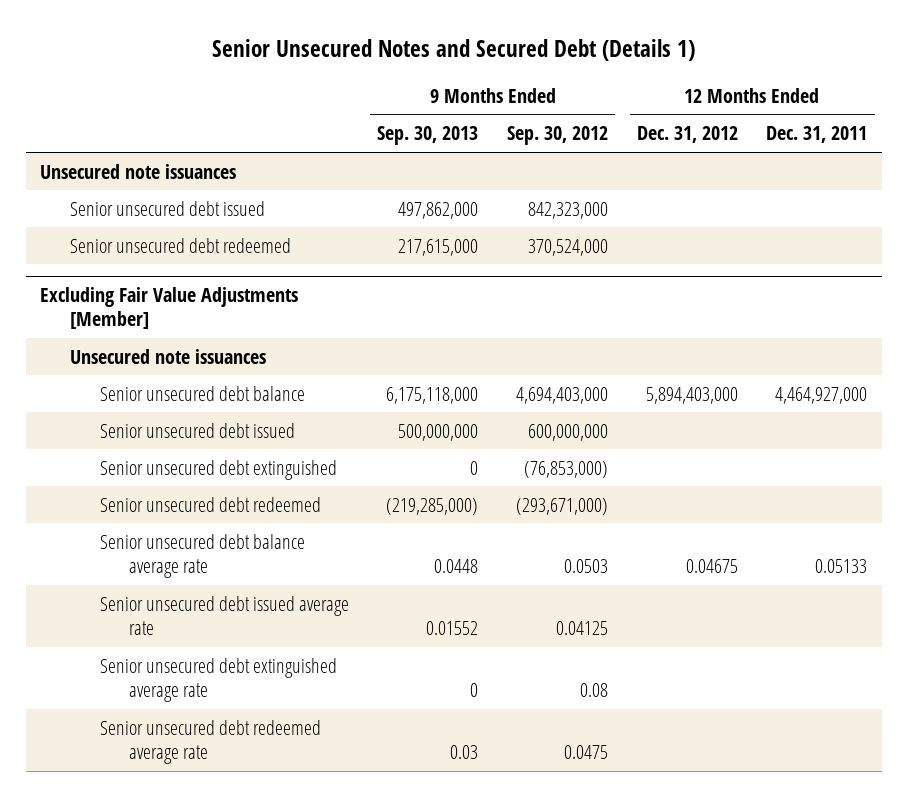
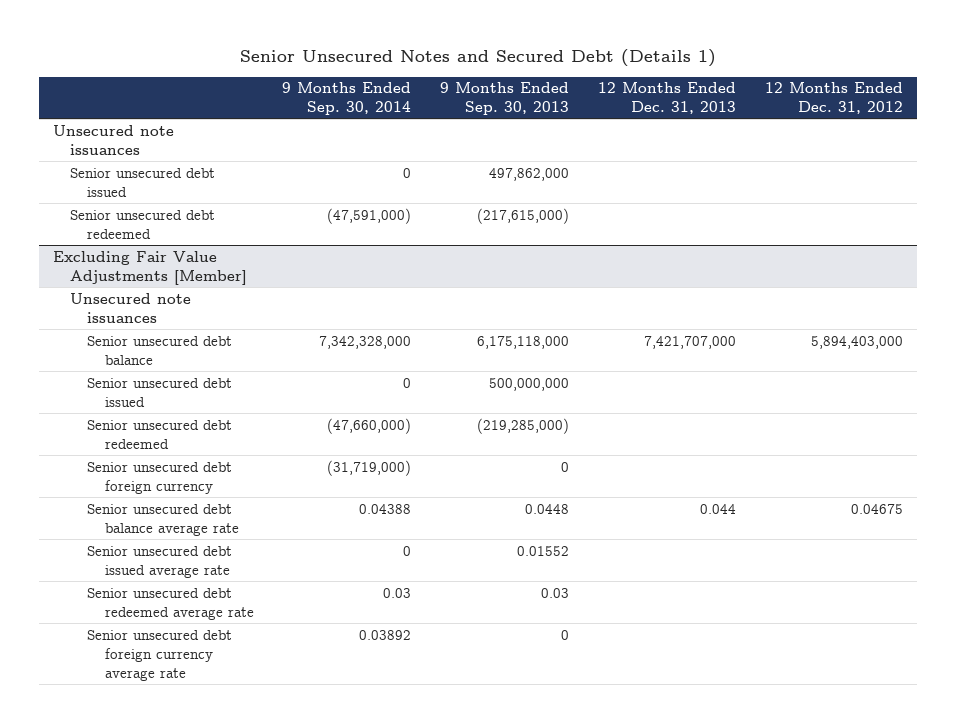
- | 9 Months Ended Sep. 30, 2013 | 9 Months Ended Sep. 30, 2012 | 12 Months Ended Dec. 31, 2012 | 12 Months Ended Dec. 31, 2011
+ | 9 Months Ended Sep. 30, 2014 | 9 Months Ended Sep. 30, 2013 | 12 Months Ended Dec. 31, 2013 | 12 Months Ended Dec. 31, 2012
- Senior unsecured debt redeemed | 217,615,000 | 370,524,000 | |
+ Senior unsecured debt redeemed | (47,591,000) | (217,615,000) | |
@ Excluding Fair Value Adjustments [Member]
- Senior unsecured debt extinguished | 0 | (76,853,000) | |
+ Senior unsecured debt foreign currency | (31,719,000) | 0 | |
- Senior unsecured debt extinguished average rate | 0 | 0.08 | |
+ Senior unsecured debt foreign currency average rate | 0.03892 | 0 | |

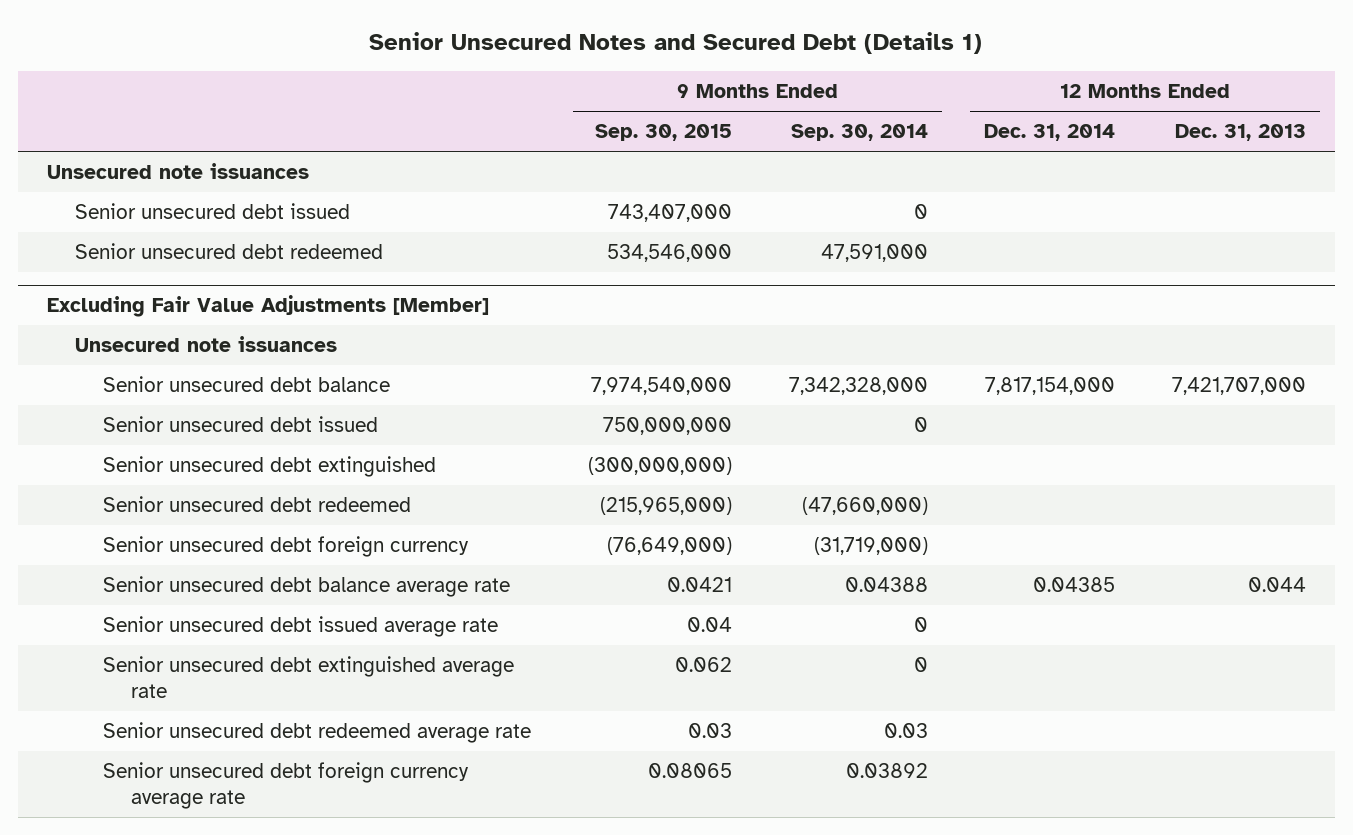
- | 9 Months Ended Sep. 30, 2014 | 9 Months Ended Sep. 30, 2013 | 12 Months Ended Dec. 31, 2013 | 12 Months Ended Dec. 31, 2012
+ | 9 Months Ended Sep. 30, 2015 | 9 Months Ended Sep. 30, 2014 | 12 Months Ended Dec. 31, 2014 | 12 Months Ended Dec. 31, 2013
- Senior unsecured debt redeemed | (47,591,000) | (217,615,000) | |
+ Senior unsecured debt redeemed | 534,546,000 | 47,591,000 | |
@ Excluding Fair Value Adjustments [Member]
+ Senior unsecured debt extinguished | (300,000,000) | | |
+ Senior unsecured debt extinguished average rate | 0.062 | 0 | |

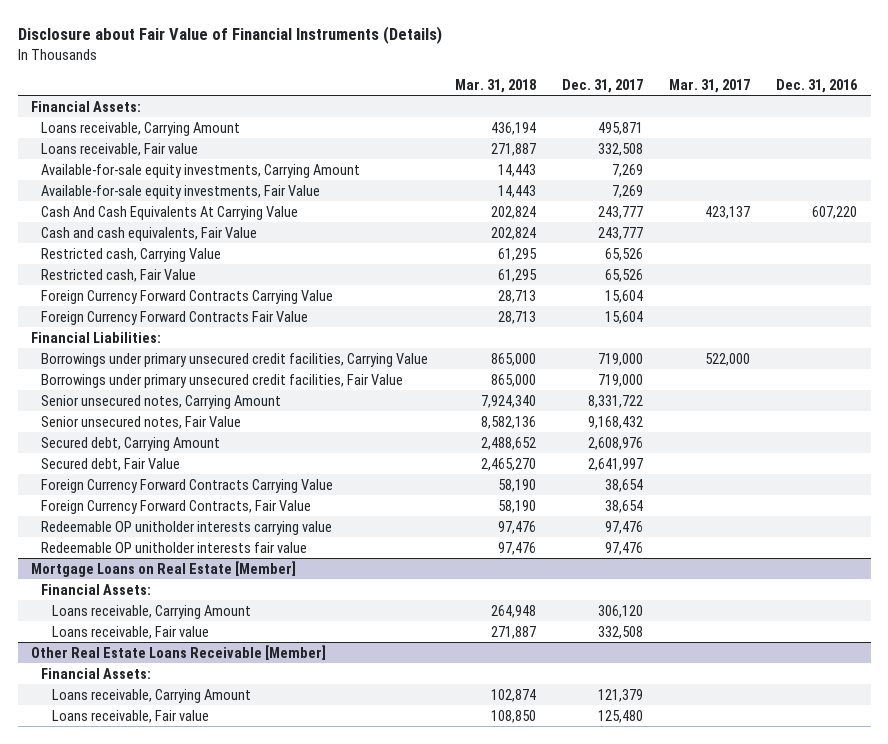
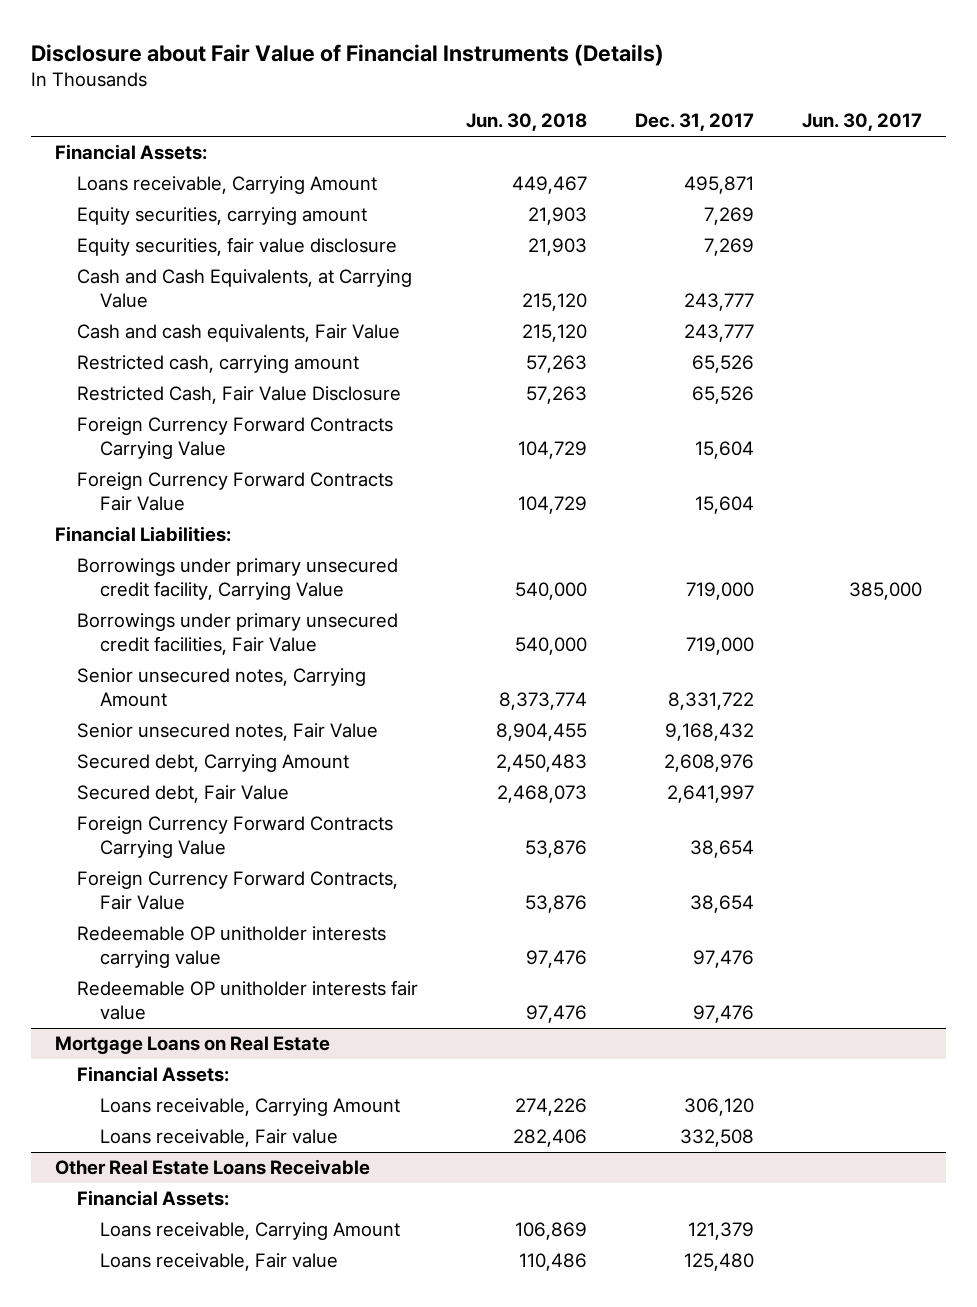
- | Mar. 31, 2018 | Dec. 31, 2017 | Mar. 31, 2017 | Dec. 31, 2016
+ | Jun. 30, 2018 | Dec. 31, 2017 | Jun. 30, 2017
- Loans receivable, Fair value | 271,887 | 332,508 | |
- Available-for-sale equity investments, Carrying Amount | 14,443 | 7,269 | |
- Available-for-sale equity investments, Fair Value | 14,443 | 7,269 | |
- Cash And Cash Equivalents At Carrying Value | 202,824 | 243,777 | 423,137 | 607,220
+ Equity securities, carrying amount | 21,903 | 7,269 |
+ Equity securities, fair value disclosure | 21,903 | 7,269 |
+ Cash and Cash Equivalents, at Carrying Value | 215,120 | 243,777 |
- Restricted cash, Carrying Value | 61,295 | 65,526 | |
- Restricted cash, Fair Value | 61,295 | 65,526 | |
+ Restricted cash, carrying amount | 57,263 | 65,526 |
+ Restricted Cash, Fair Value Disclosure | 57,263 | 65,526 |
- Borrowings under primary unsecured credit facilities, Carrying Value | 865,000 | 719,000 | 522,000 |
+ Borrowings under primary unsecured credit facility, Carrying Value | 540,000 | 719,000 | 385,000
- Mortgage Loans on Real Estate [Member]
+ Mortgage Loans on Real Estate
- Other Real Estate Loans Receivable [Member]
+ Other Real Estate Loans Receivable

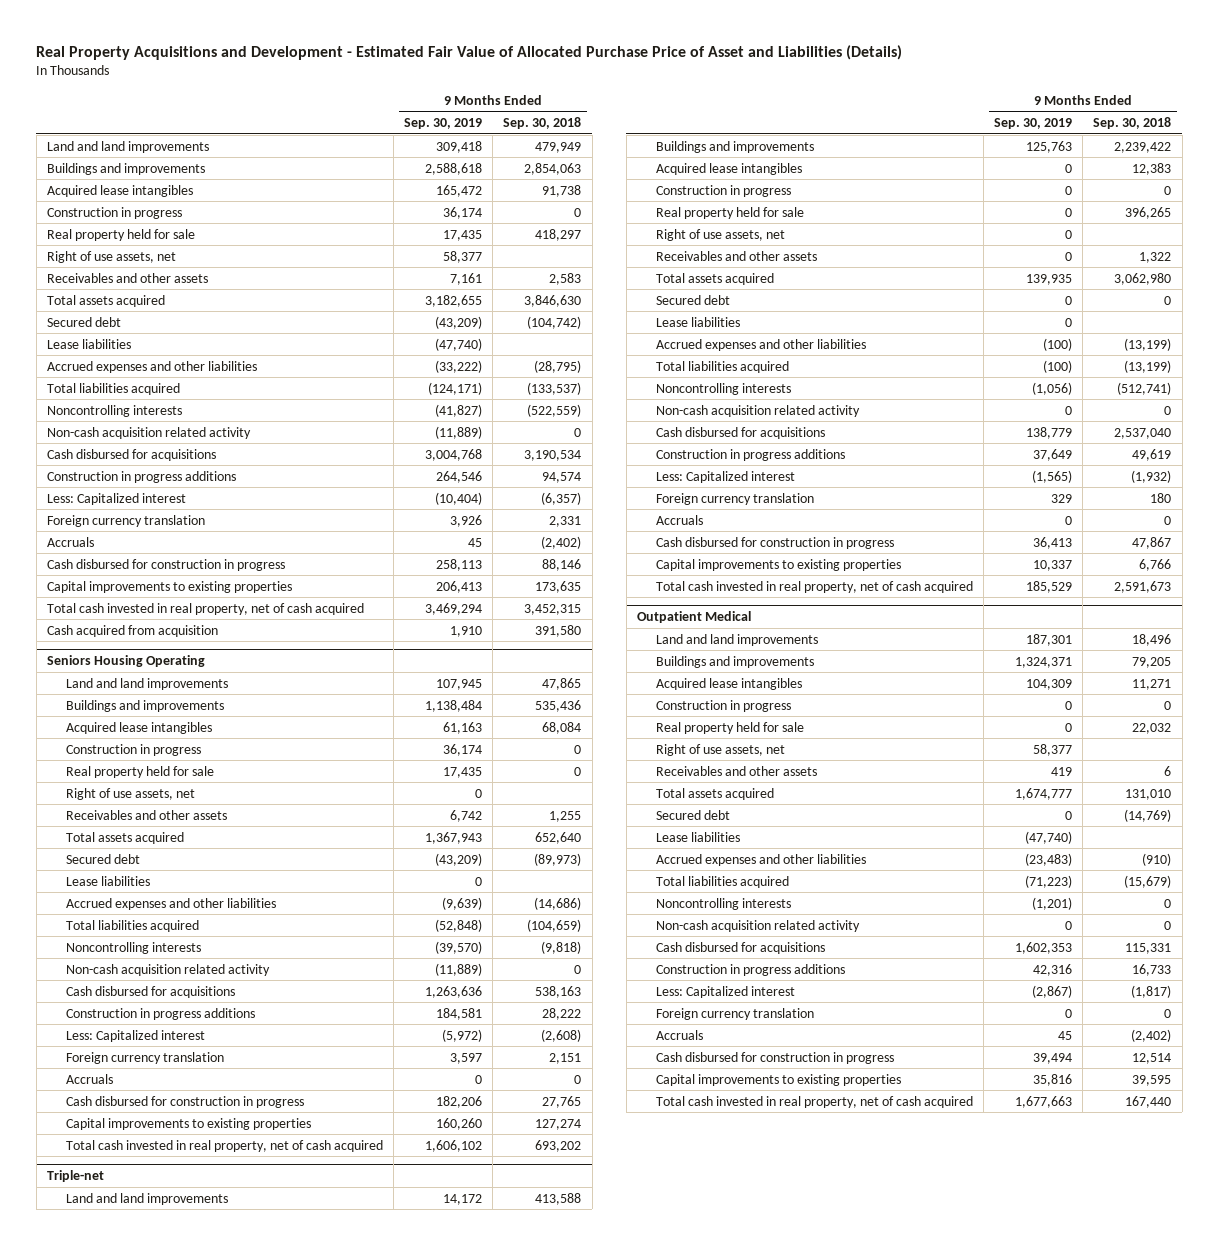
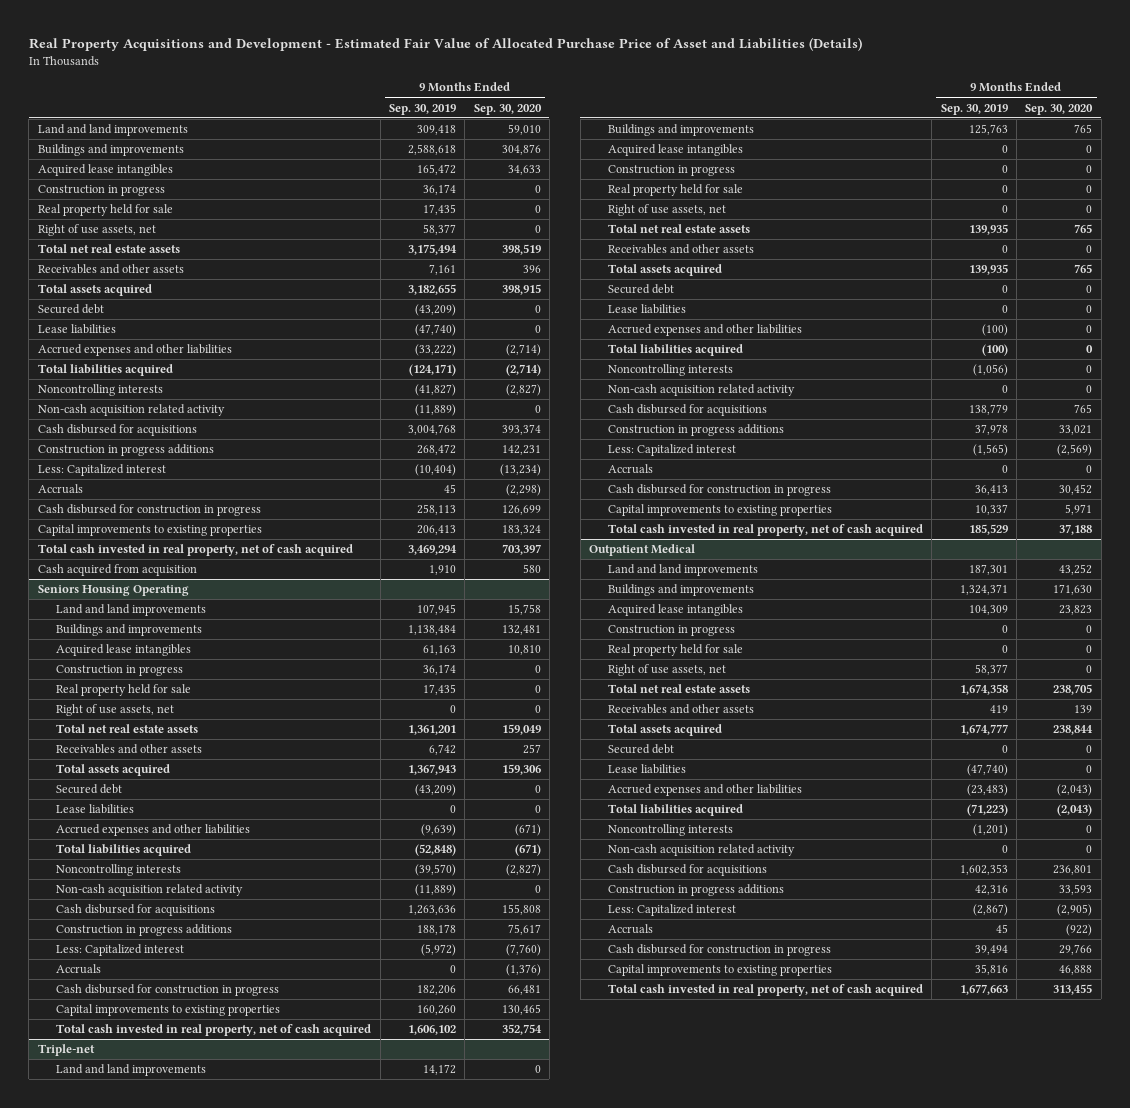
- | 9 Months Ended Sep. 30, 2019 | 9 Months Ended Sep. 30, 2018
+ | 9 Months Ended Sep. 30, 2019 | 9 Months Ended Sep. 30, 2020
+ Total net real estate assets | 3,175,494 | 398,519
- Construction in progress additions | 264,546 | 94,574
+ Construction in progress additions | 268,472 | 142,231
- Foreign currency translation | 3,926 | 2,331
@ Seniors Housing Operating
+ Total net real estate assets | 1,361,201 | 159,049
- Construction in progress additions | 184,581 | 28,222
+ Construction in progress additions | 188,178 | 75,617
- Foreign currency translation | 3,597 | 2,151
@ Triple-net
+ Total net real estate assets | 139,935 | 765
- Construction in progress additions | 37,649 | 49,619
+ Construction in progress additions | 37,978 | 33,021
- Foreign currency translation | 329 | 180
@ Outpatient Medical
+ Total net real estate assets | 1,674,358 | 238,705
- Foreign currency translation | 0 | 0

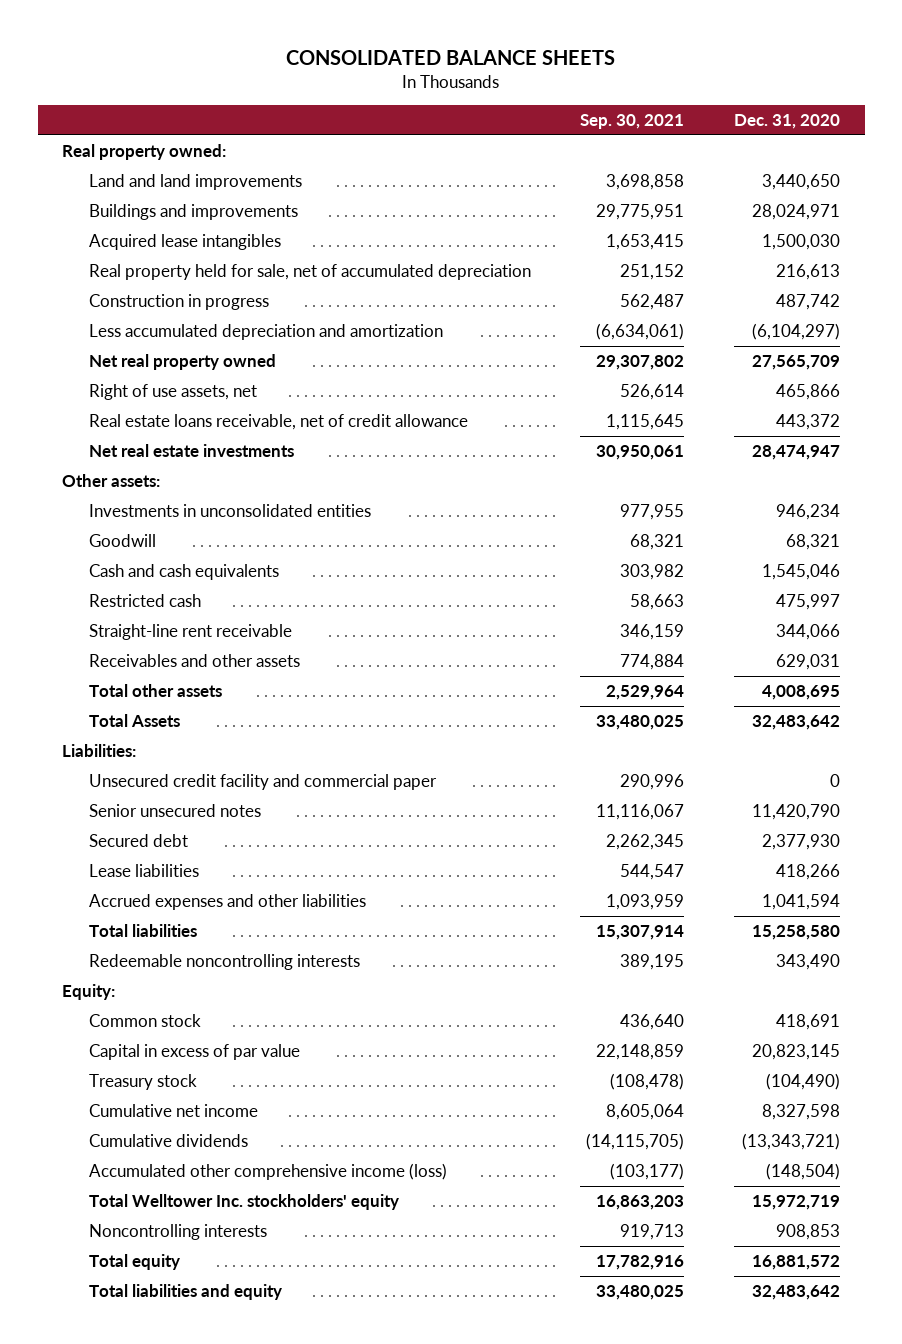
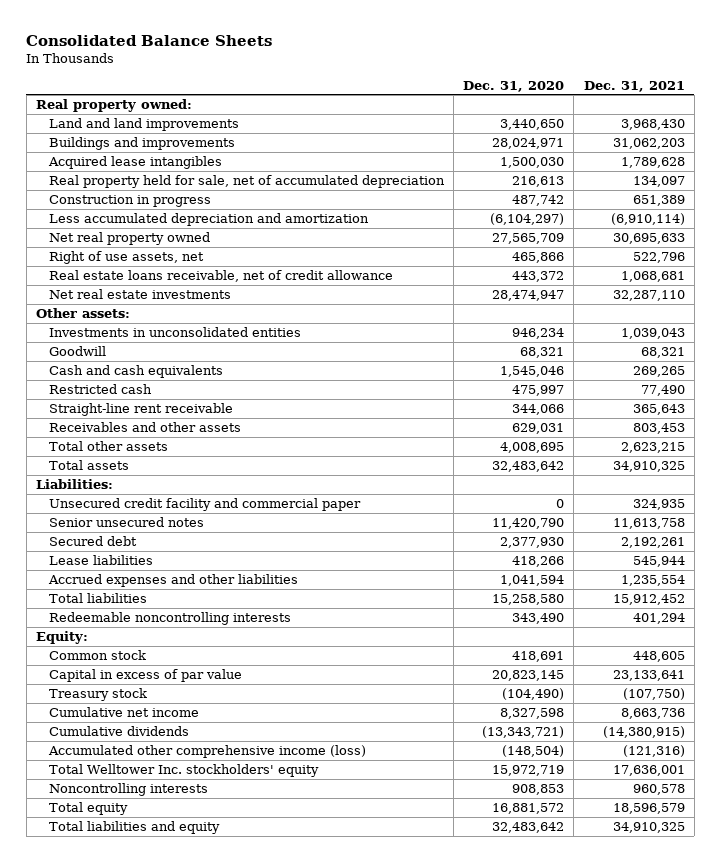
- CONSOLIDATED BALANCE SHEETS
+ Consolidated Balance Sheets
- | Sep. 30, 2021 | Dec. 31, 2020
+ | Dec. 31, 2020 | Dec. 31, 2021
- Total Assets | 33,480,025 | 32,483,642
+ Total assets | 32,483,642 | 34,910,325

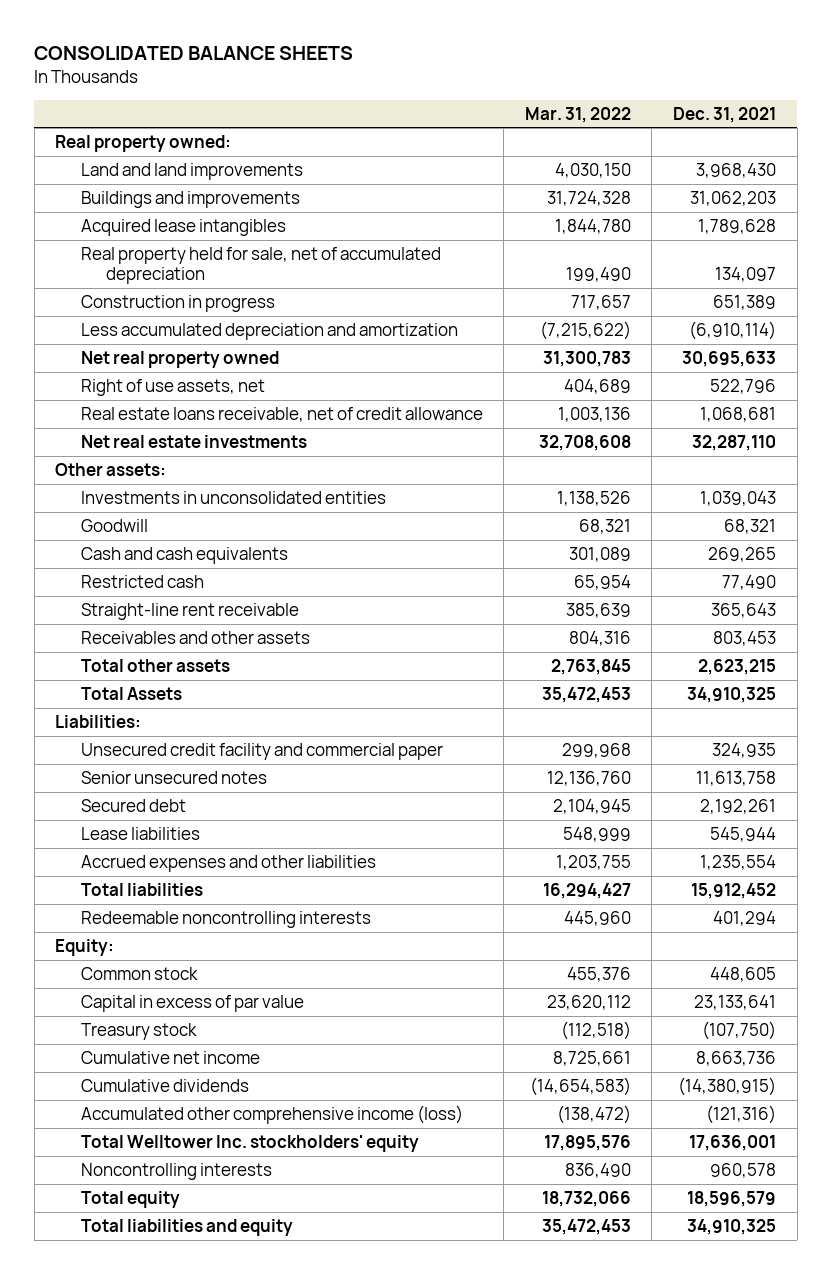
- Consolidated Balance Sheets
+ CONSOLIDATED BALANCE SHEETS
- | Dec. 31, 2020 | Dec. 31, 2021
+ | Mar. 31, 2022 | Dec. 31, 2021
- Total assets | 32,483,642 | 34,910,325
+ Total Assets | 35,472,453 | 34,910,325

